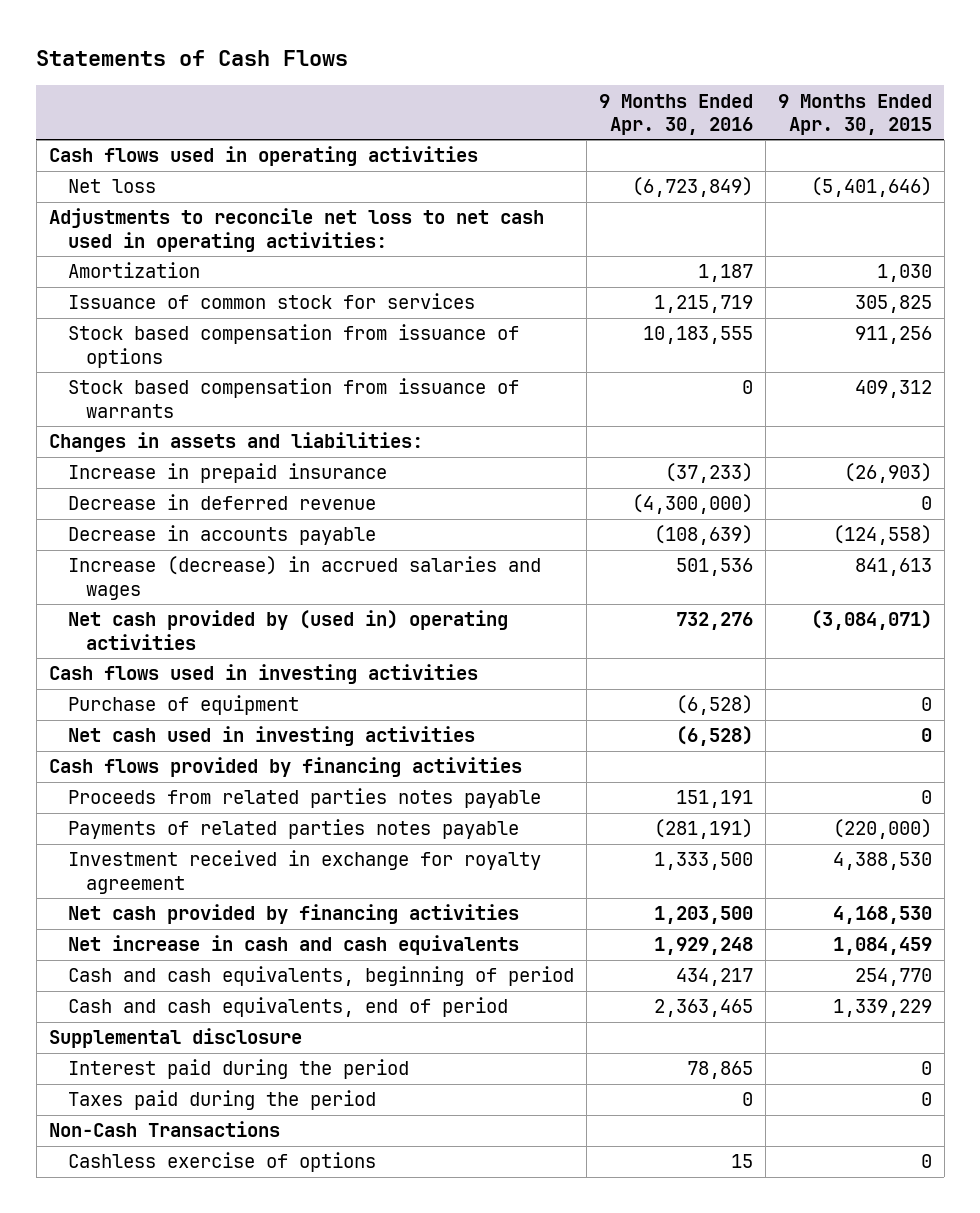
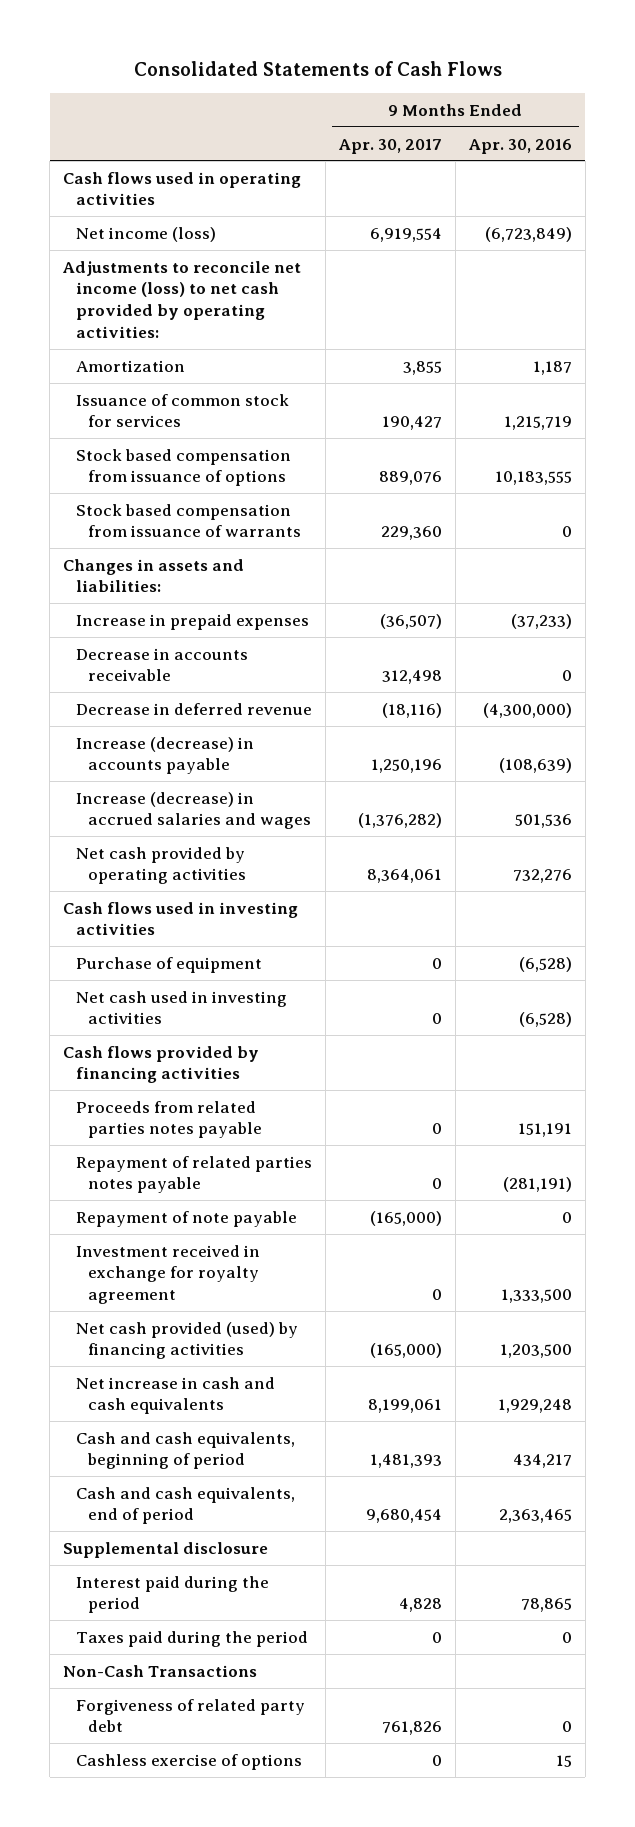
- Statements of Cash Flows
+ Consolidated Statements of Cash Flows
- | 9 Months Ended Apr. 30, 2016 | 9 Months Ended Apr. 30, 2015
+ | 9 Months Ended Apr. 30, 2017 | 9 Months Ended Apr. 30, 2016
- Net loss | (6,723,849) | (5,401,646)
- Adjustments to reconcile net loss to net cash used in operating activities:
+ Net income (loss) | 6,919,554 | (6,723,849)
+ Adjustments to reconcile net income (loss) to net cash provided by operating activities:
- Increase in prepaid insurance | (37,233) | (26,903)
+ Increase in prepaid expenses | (36,507) | (37,233)
+ Decrease in accounts receivable | 312,498 | 0
- Decrease in accounts payable | (108,639) | (124,558)
+ Increase (decrease) in accounts payable | 1,250,196 | (108,639)
- Net cash provided by (used in) operating activities | 732,276 | (3,084,071)
+ Net cash provided by operating activities | 8,364,061 | 732,276
- Payments of related parties notes payable | (281,191) | (220,000)
+ Repayment of related parties notes payable | 0 | (281,191)
+ Repayment of note payable | (165,000) | 0
- Net cash provided by financing activities | 1,203,500 | 4,168,530
+ Net cash provided (used) by financing activities | (165,000) | 1,203,500
+ Forgiveness of related party debt | 761,826 | 0

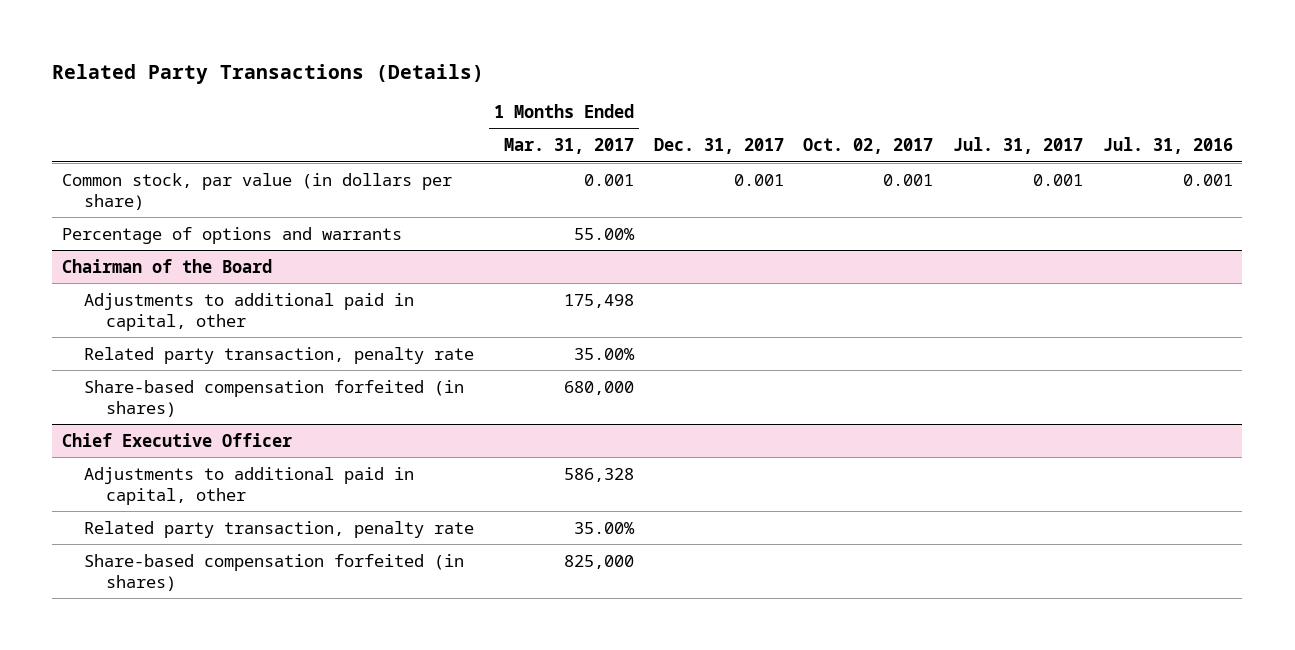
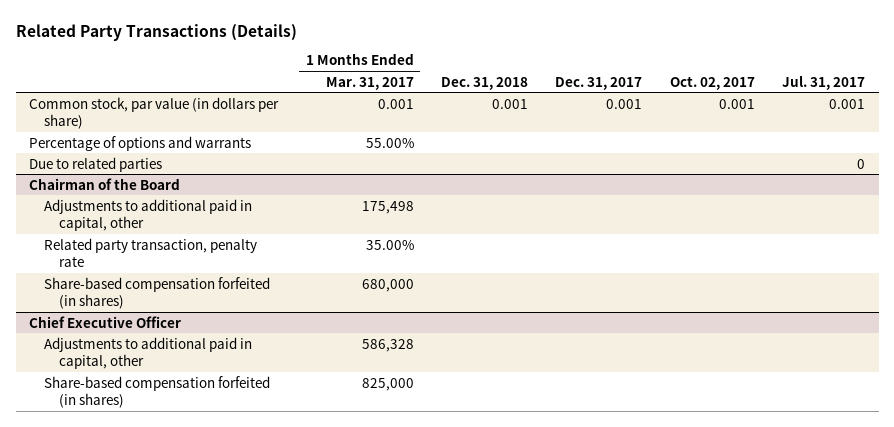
- | 1 Months Ended Mar. 31, 2017 | Dec. 31, 2017 | Oct. 02, 2017 | Jul. 31, 2017 | Jul. 31, 2016
+ | 1 Months Ended Mar. 31, 2017 | Dec. 31, 2018 | Dec. 31, 2017 | Oct. 02, 2017 | Jul. 31, 2017
+ Due to related parties | | | | | 0
@ Chief Executive Officer
- Related party transaction, penalty rate | 35.00% | | | |

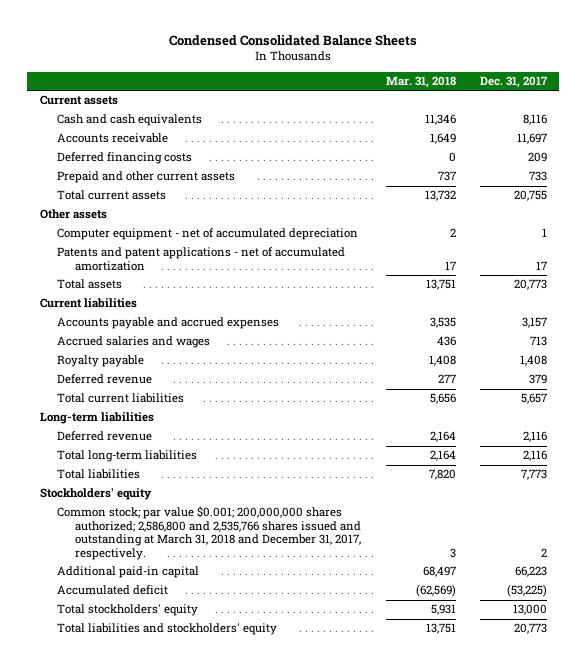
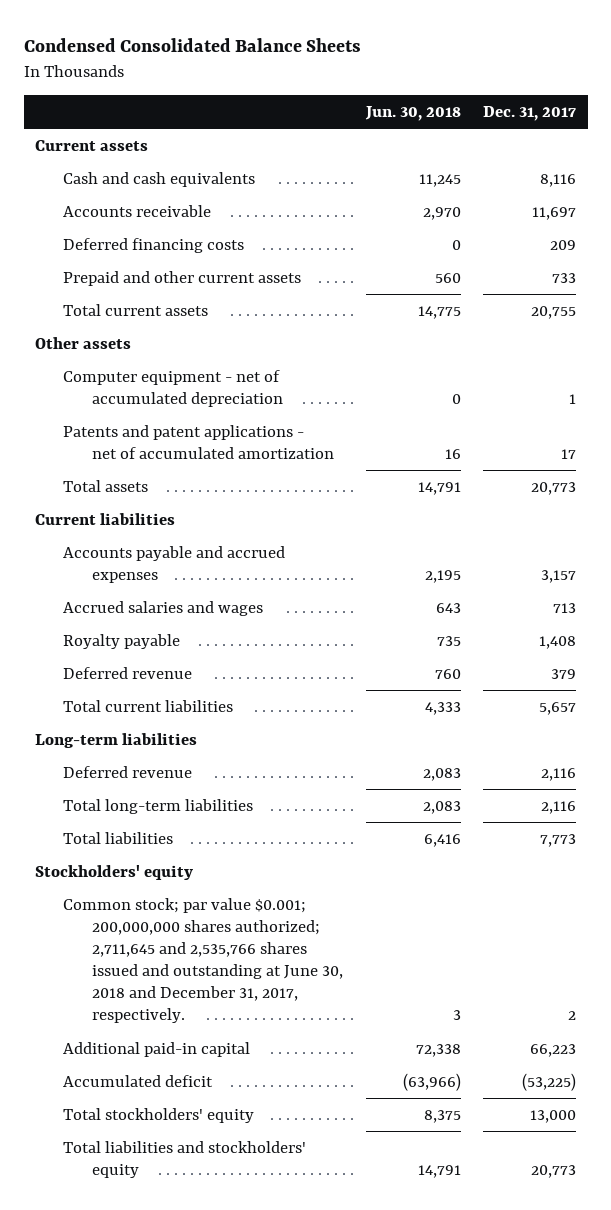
- | Mar. 31, 2018 | Dec. 31, 2017
+ | Jun. 30, 2018 | Dec. 31, 2017
- Common stock; par value $0.001; 200,000,000 shares authorized; 2,586,800 and 2,535,766 shares issued and outstanding at March 31, 2018 and December 31, 2017, respectively. | 3 | 2
+ Common stock; par value $0.001; 200,000,000 shares authorized; 2,711,645 and 2,535,766 shares issued and outstanding at June 30, 2018 and December 31, 2017, respectively. | 3 | 2

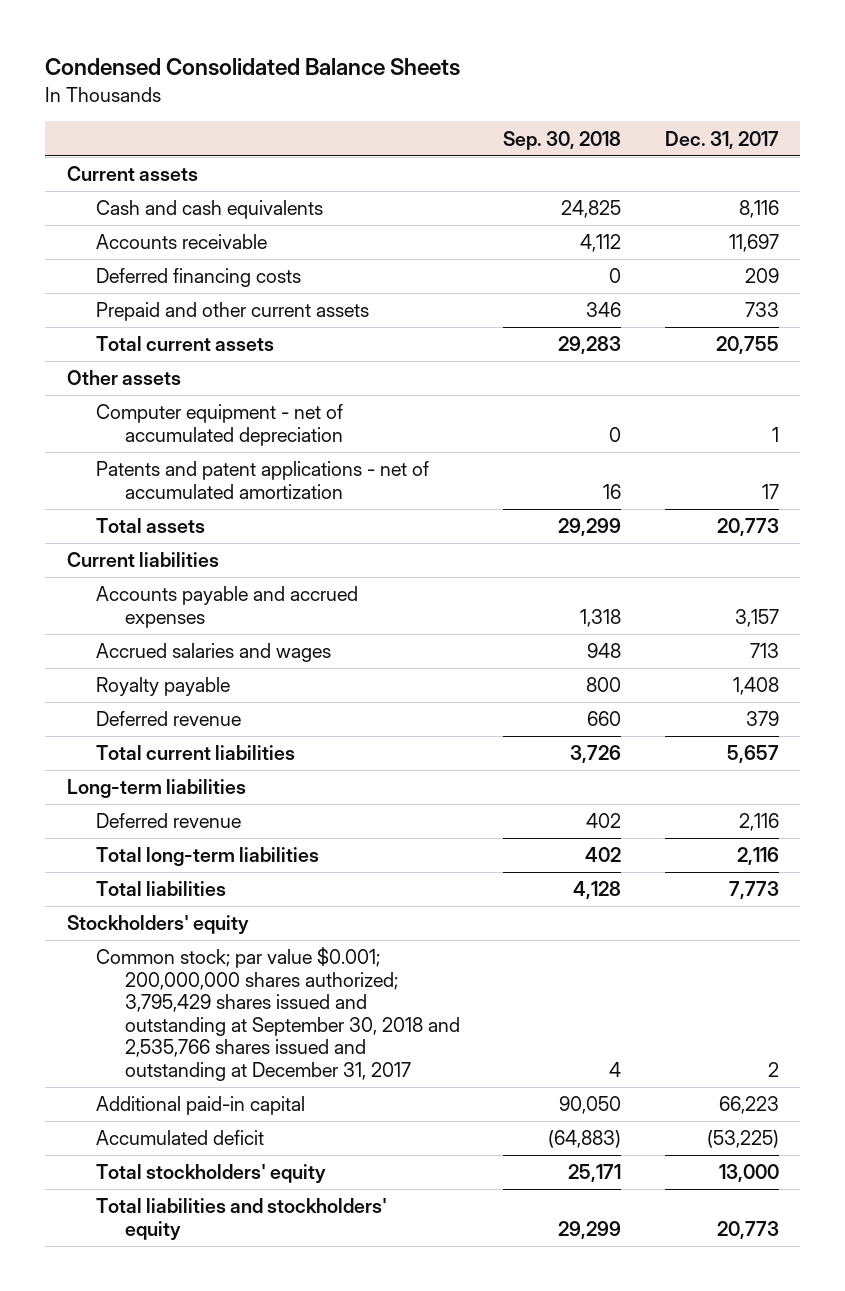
- | Jun. 30, 2018 | Dec. 31, 2017
+ | Sep. 30, 2018 | Dec. 31, 2017
- Common stock; par value $0.001; 200,000,000 shares authorized; 2,711,645 and 2,535,766 shares issued and outstanding at June 30, 2018 and December 31, 2017, respectively. | 3 | 2
+ Common stock; par value $0.001; 200,000,000 shares authorized; 3,795,429 shares issued and outstanding at September 30, 2018 and 2,535,766 shares issued and outstanding at December 31, 2017 | 4 | 2

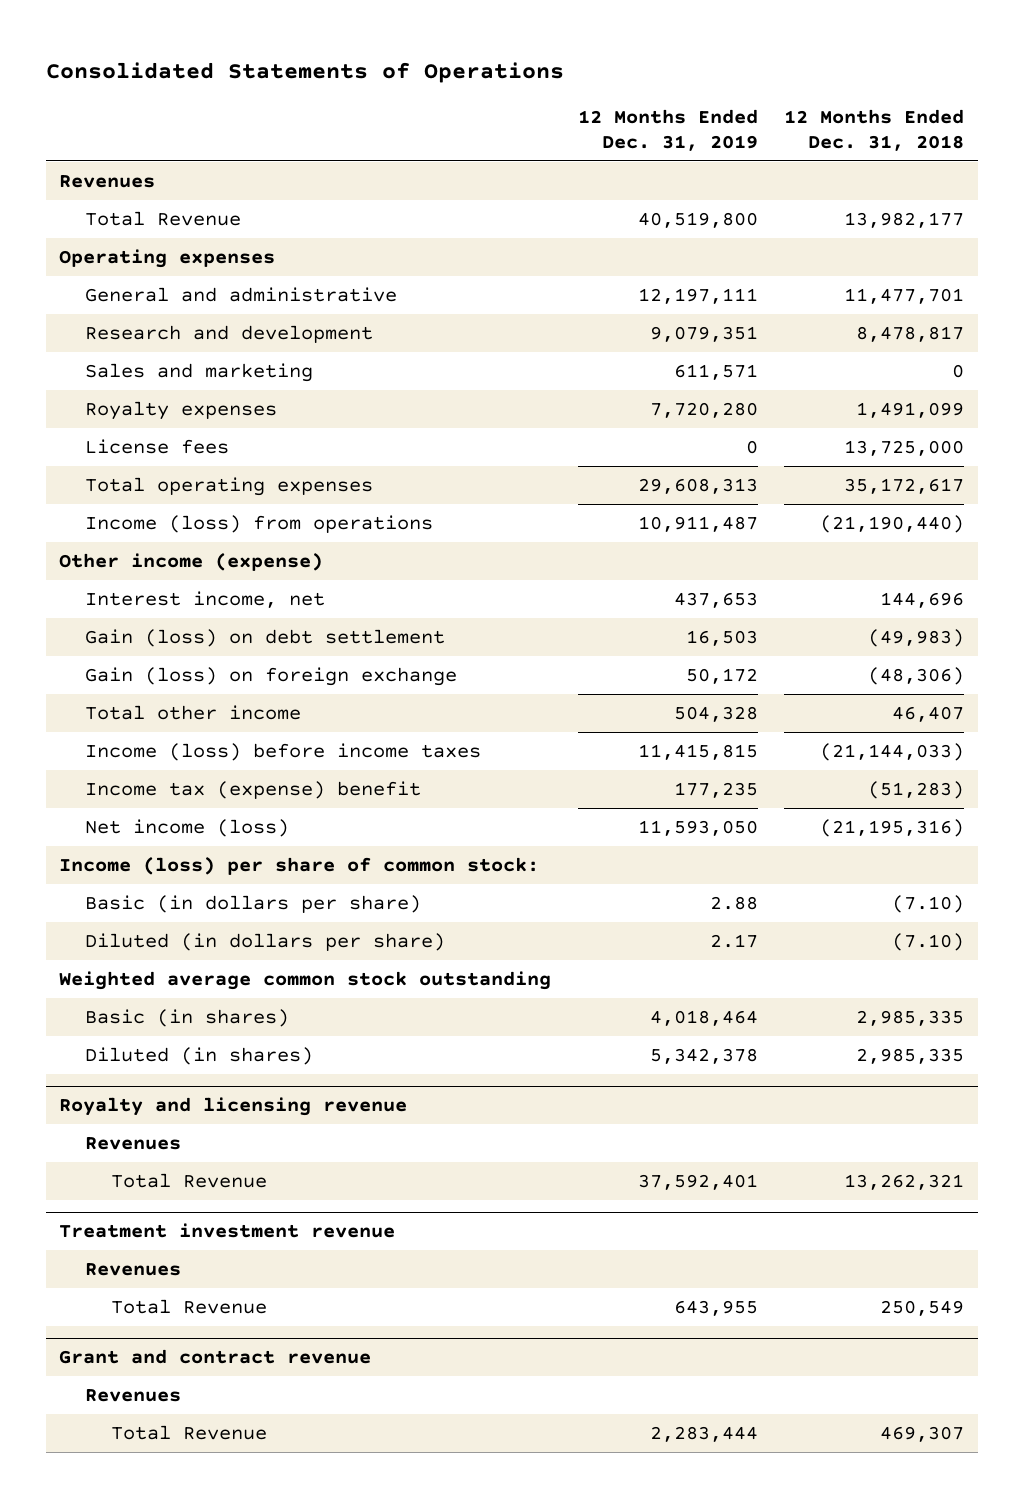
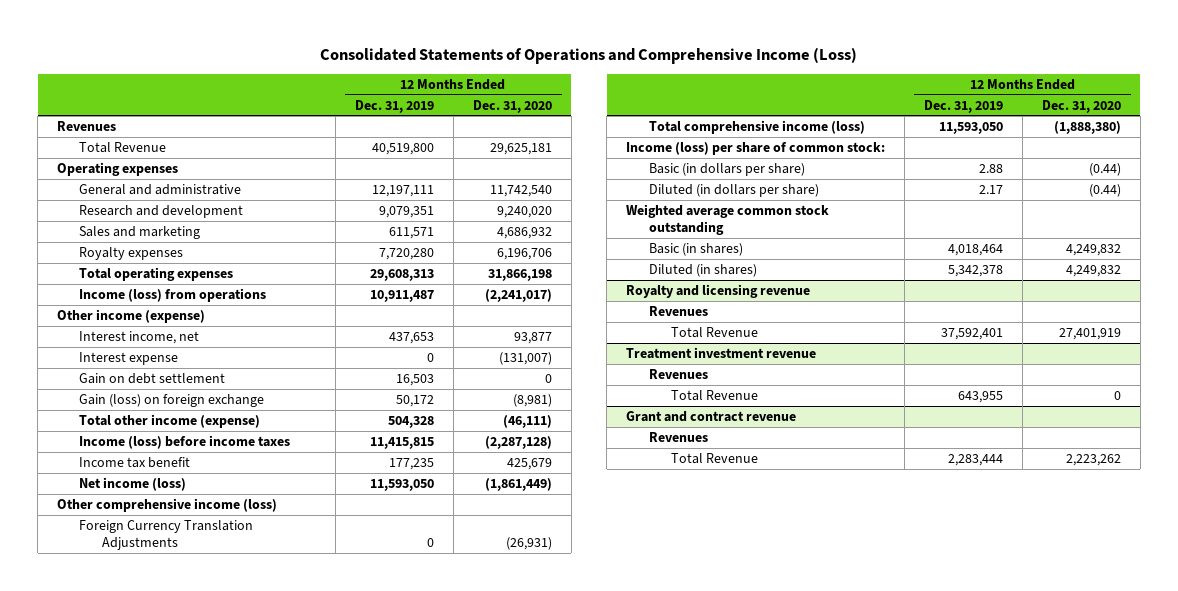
- Consolidated Statements of Operations
+ Consolidated Statements of Operations and Comprehensive Income (Loss)
- | 12 Months Ended Dec. 31, 2019 | 12 Months Ended Dec. 31, 2018
+ | 12 Months Ended Dec. 31, 2019 | 12 Months Ended Dec. 31, 2020
- License fees | 0 | 13,725,000
- Gain (loss) on debt settlement | 16,503 | (49,983)
+ Interest expense | 0 | (131,007)
+ Gain on debt settlement | 16,503 | 0
- Total other income | 504,328 | 46,407
+ Total other income (expense) | 504,328 | (46,111)
- Income tax (expense) benefit | 177,235 | (51,283)
+ Income tax benefit | 177,235 | 425,679
+ Other comprehensive income (loss)
+ Foreign Currency Translation Adjustments | 0 | (26,931)
+ Total comprehensive income (loss) | 11,593,050 | (1,888,380)

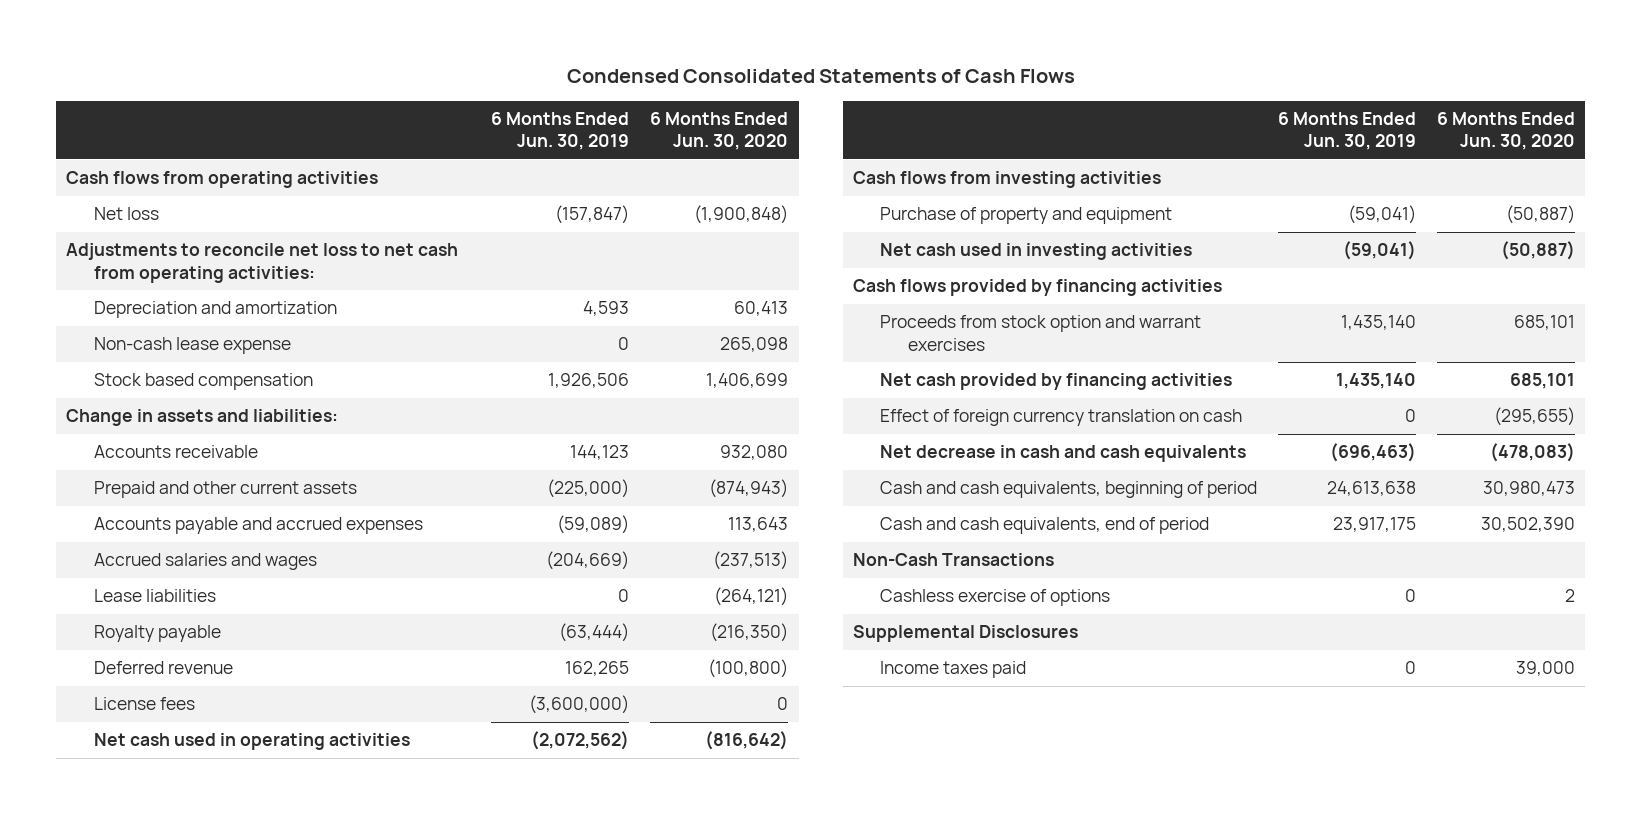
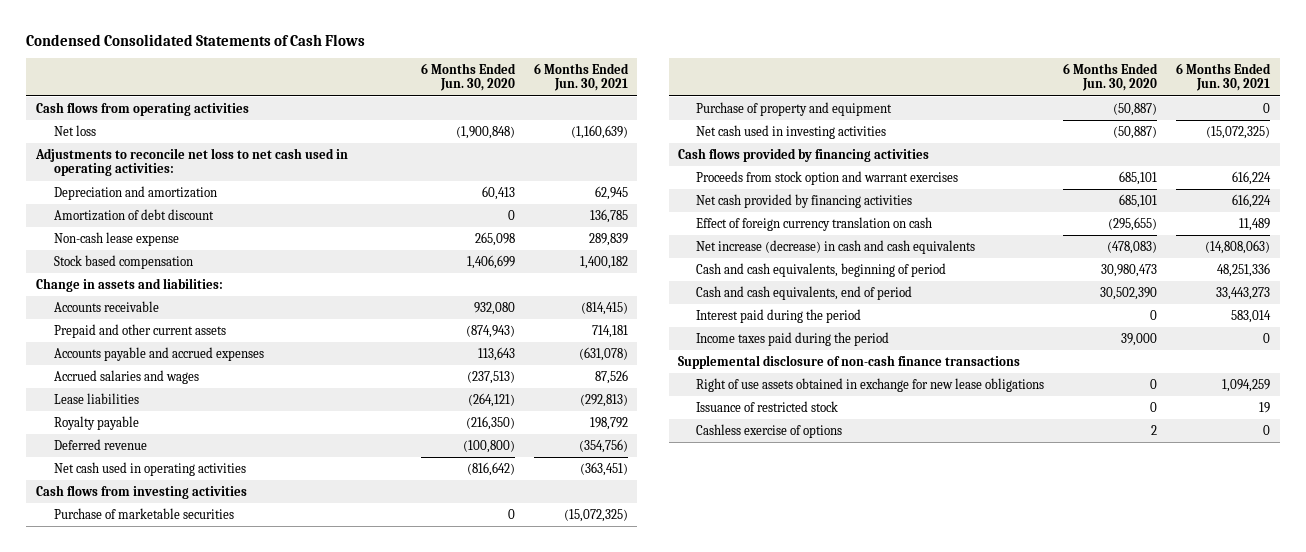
- | 6 Months Ended Jun. 30, 2019 | 6 Months Ended Jun. 30, 2020
+ | 6 Months Ended Jun. 30, 2020 | 6 Months Ended Jun. 30, 2021
- Adjustments to reconcile net loss to net cash from operating activities:
+ Adjustments to reconcile net loss to net cash used in operating activities:
+ Amortization of debt discount | 0 | 136,785
- License fees | (3,600,000) | 0
+ Purchase of marketable securities | 0 | (15,072,325)
- Net decrease in cash and cash equivalents | (696,463) | (478,083)
+ Net increase (decrease) in cash and cash equivalents | (478,083) | (14,808,063)
- Non-Cash Transactions
+ Interest paid during the period | 0 | 583,014
+ Income taxes paid during the period | 39,000 | 0
+ Supplemental disclosure of non-cash finance transactions
+ Right of use assets obtained in exchange for new lease obligations | 0 | 1,094,259
+ Issuance of restricted stock | 0 | 19
- Supplemental Disclosures
- Income taxes paid | 0 | 39,000

